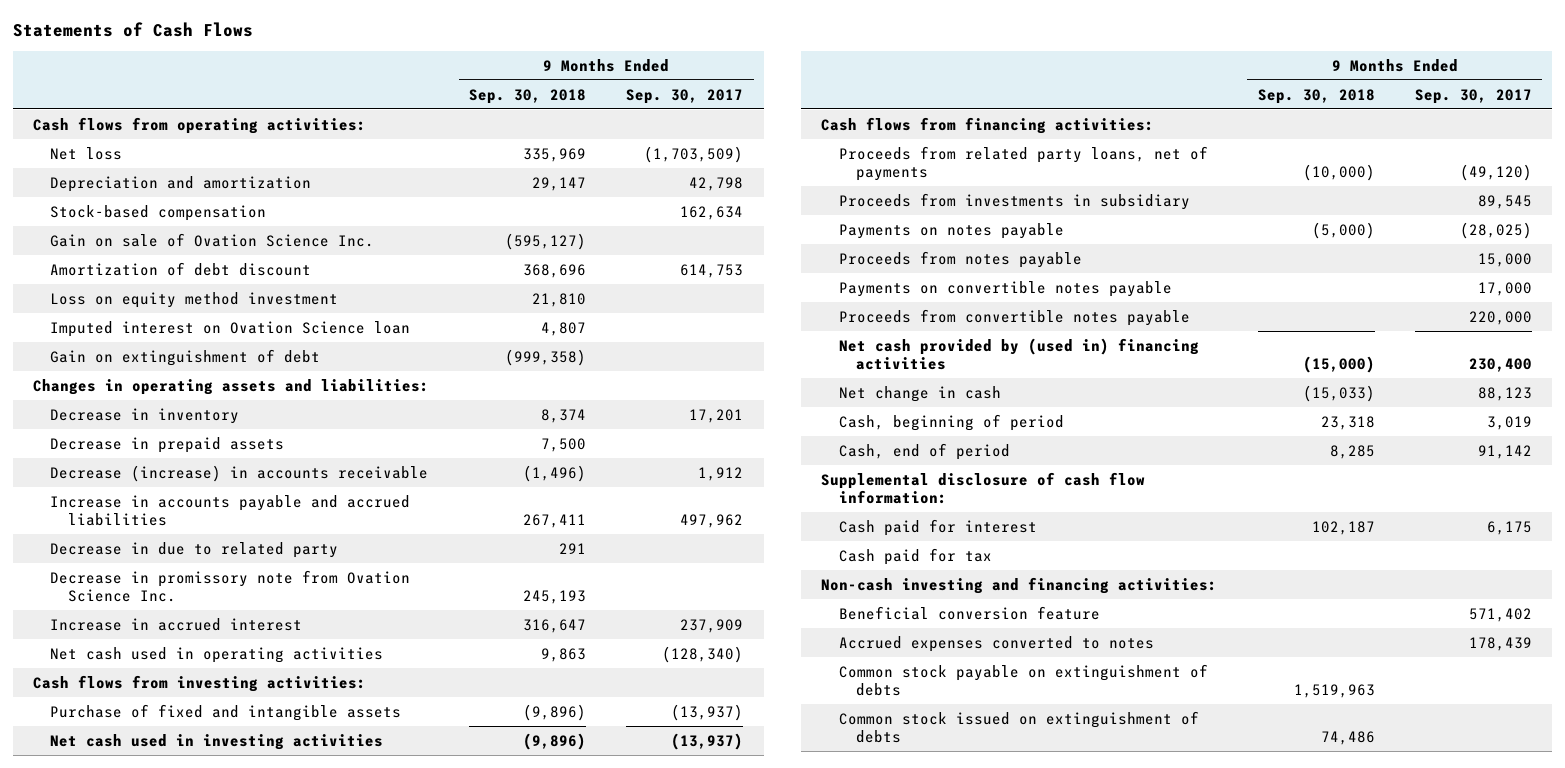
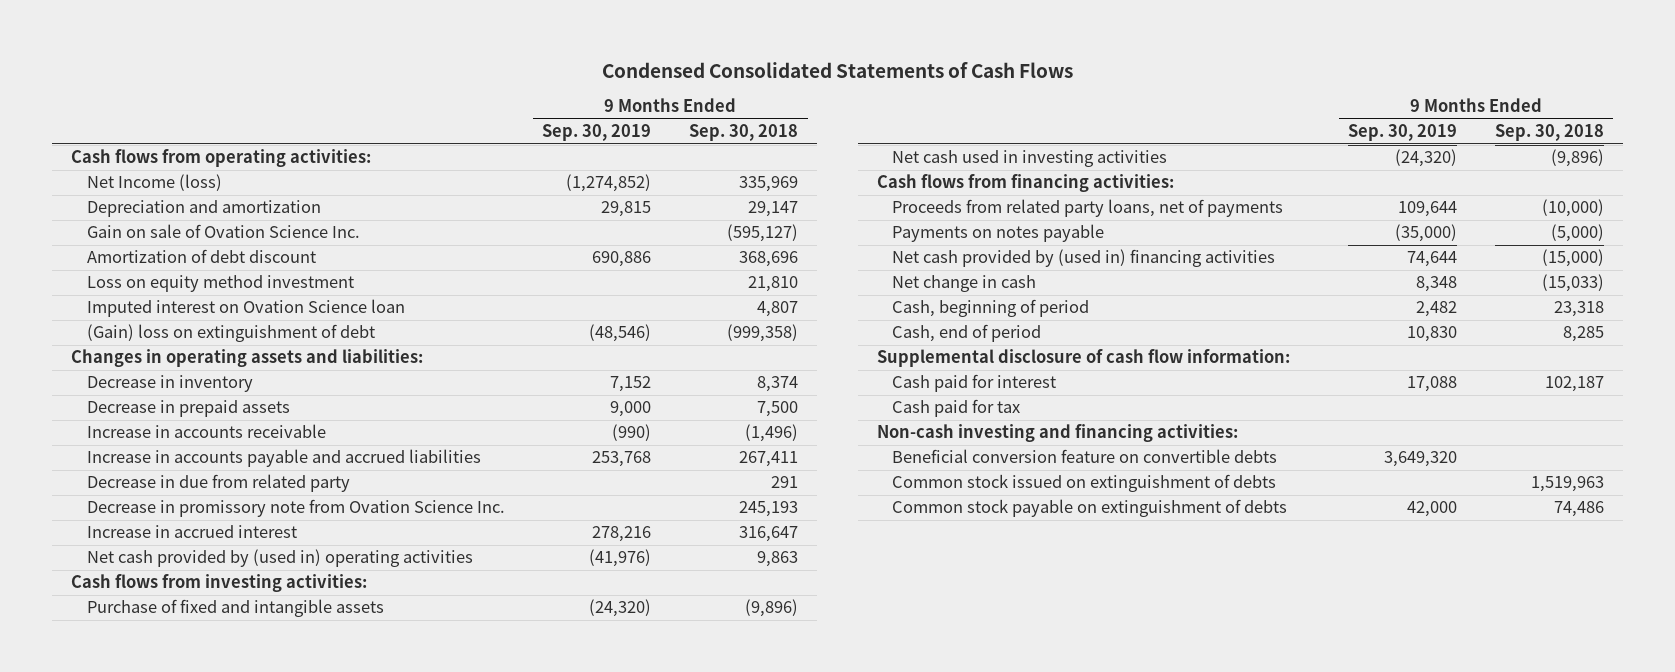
- Statements of Cash Flows
+ Condensed Consolidated Statements of Cash Flows
- | 9 Months Ended Sep. 30, 2018 | 9 Months Ended Sep. 30, 2017
+ | 9 Months Ended Sep. 30, 2019 | 9 Months Ended Sep. 30, 2018
- Net loss | 335,969 | (1,703,509)
+ Net Income (loss) | (1,274,852) | 335,969
- Stock-based compensation | | 162,634
- Gain on extinguishment of debt | (999,358) |
+ (Gain) loss on extinguishment of debt | (48,546) | (999,358)
- Decrease (increase) in accounts receivable | (1,496) | 1,912
+ Increase in accounts receivable | (990) | (1,496)
- Decrease in due to related party | 291 |
+ Decrease in due from related party | | 291
- Net cash used in operating activities | 9,863 | (128,340)
+ Net cash provided by (used in) operating activities | (41,976) | 9,863
- Proceeds from investments in subsidiary | | 89,545
- Proceeds from notes payable | | 15,000
- Payments on convertible notes payable | | 17,000
- Proceeds from convertible notes payable | | 220,000
- Beneficial conversion feature | | 571,402
- Accrued expenses converted to notes | | 178,439
- Common stock payable on extinguishment of debts | 1,519,963 |
- Common stock issued on extinguishment of debts | 74,486 |
+ Beneficial conversion feature on convertible debts | 3,649,320 |
+ Common stock issued on extinguishment of debts | | 1,519,963
+ Common stock payable on extinguishment of debts | 42,000 | 74,486

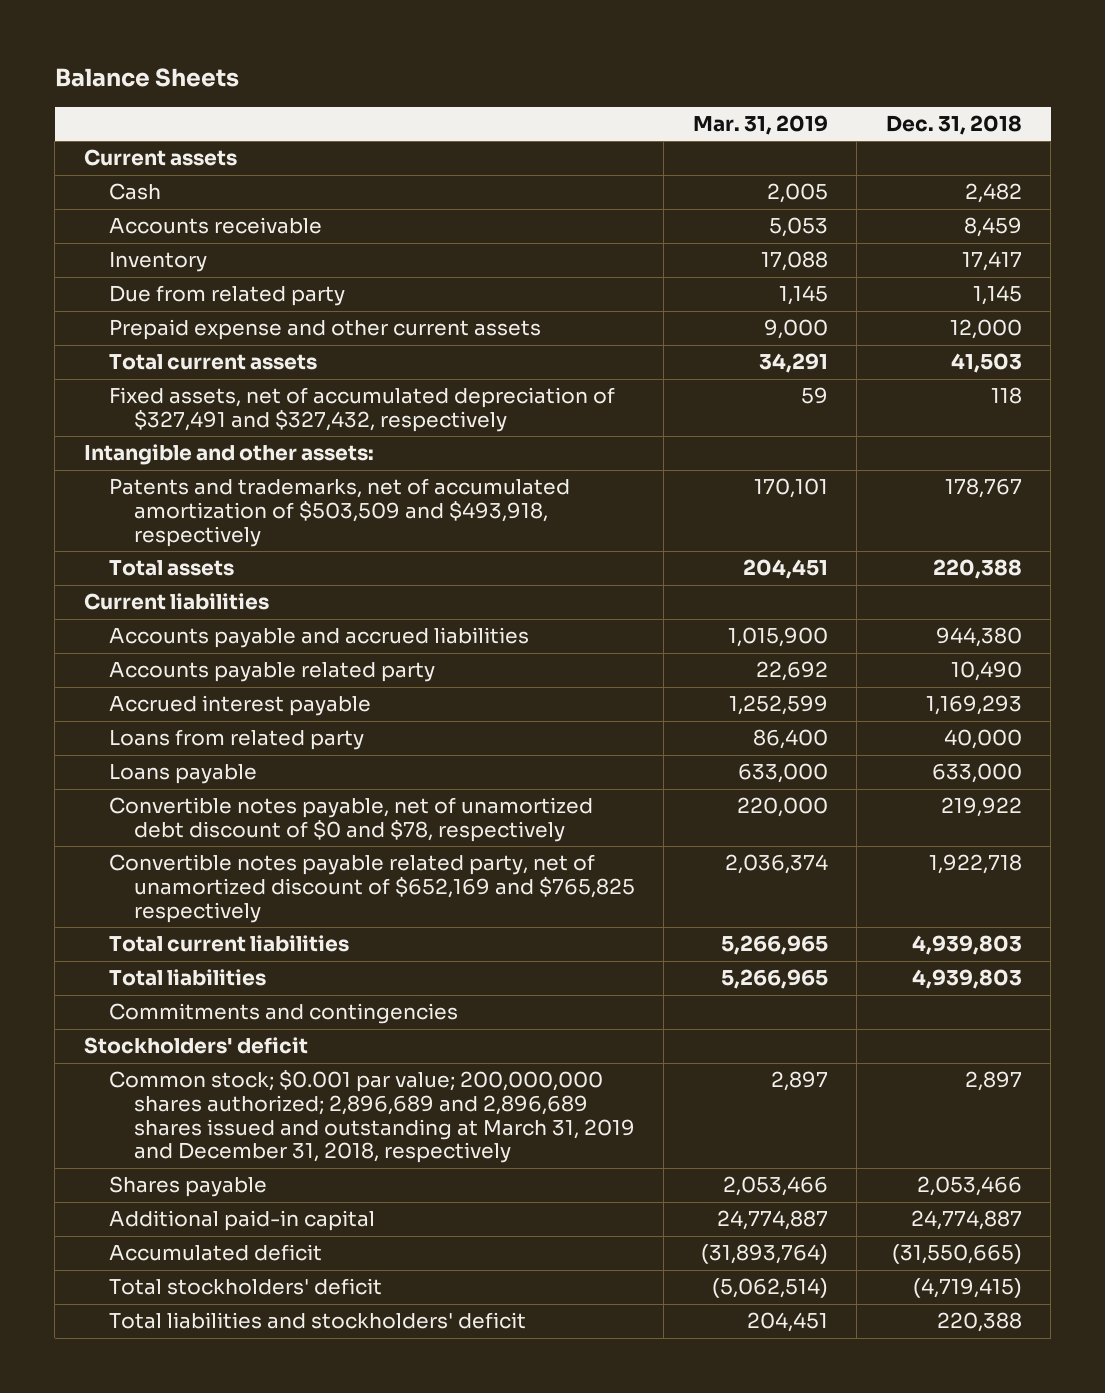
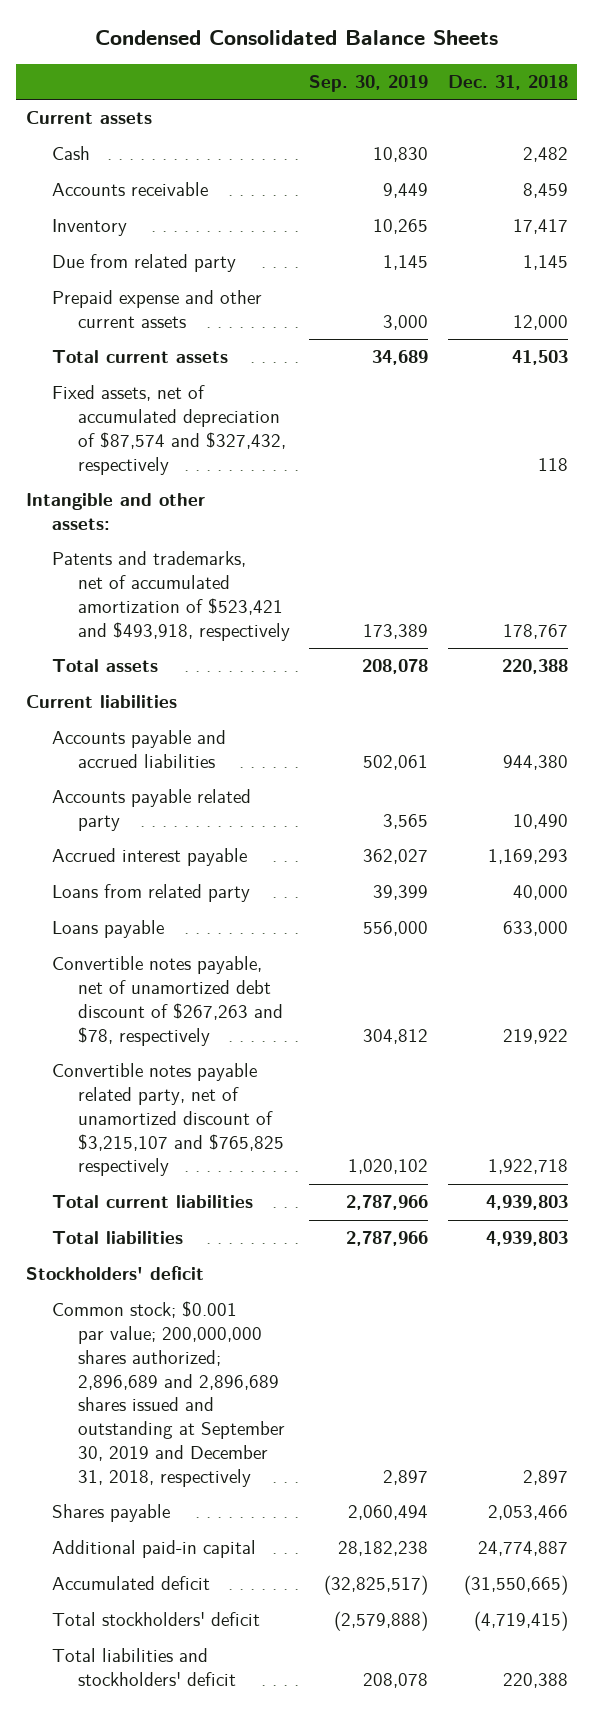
- Balance Sheets
+ Condensed Consolidated Balance Sheets
- | Mar. 31, 2019 | Dec. 31, 2018
+ | Sep. 30, 2019 | Dec. 31, 2018
- Fixed assets, net of accumulated depreciation of $327,491 and $327,432, respectively | 59 | 118
+ Fixed assets, net of accumulated depreciation of $87,574 and $327,432, respectively | | 118
- Patents and trademarks, net of accumulated amortization of $503,509 and $493,918, respectively | 170,101 | 178,767
+ Patents and trademarks, net of accumulated amortization of $523,421 and $493,918, respectively | 173,389 | 178,767
- Convertible notes payable, net of unamortized debt discount of $0 and $78, respectively | 220,000 | 219,922
- Convertible notes payable related party, net of unamortized discount of $652,169 and $765,825 respectively | 2,036,374 | 1,922,718
+ Convertible notes payable, net of unamortized debt discount of $267,263 and $78, respectively | 304,812 | 219,922
+ Convertible notes payable related party, net of unamortized discount of $3,215,107 and $765,825 respectively | 1,020,102 | 1,922,718
- Commitments and contingencies
- Common stock; $0.001 par value; 200,000,000 shares authorized; 2,896,689 and 2,896,689 shares issued and outstanding at March 31, 2019 and December 31, 2018, respectively | 2,897 | 2,897
+ Common stock; $0.001 par value; 200,000,000 shares authorized; 2,896,689 and 2,896,689 shares issued and outstanding at September 30, 2019 and December 31, 2018, respectively | 2,897 | 2,897

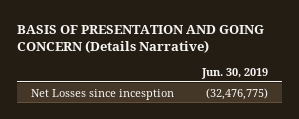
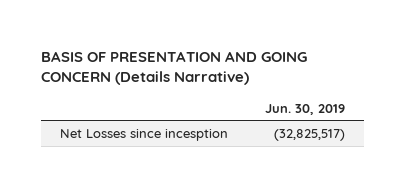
- Net Losses since incesption | (32,476,775)
+ Net Losses since incesption | (32,825,517)

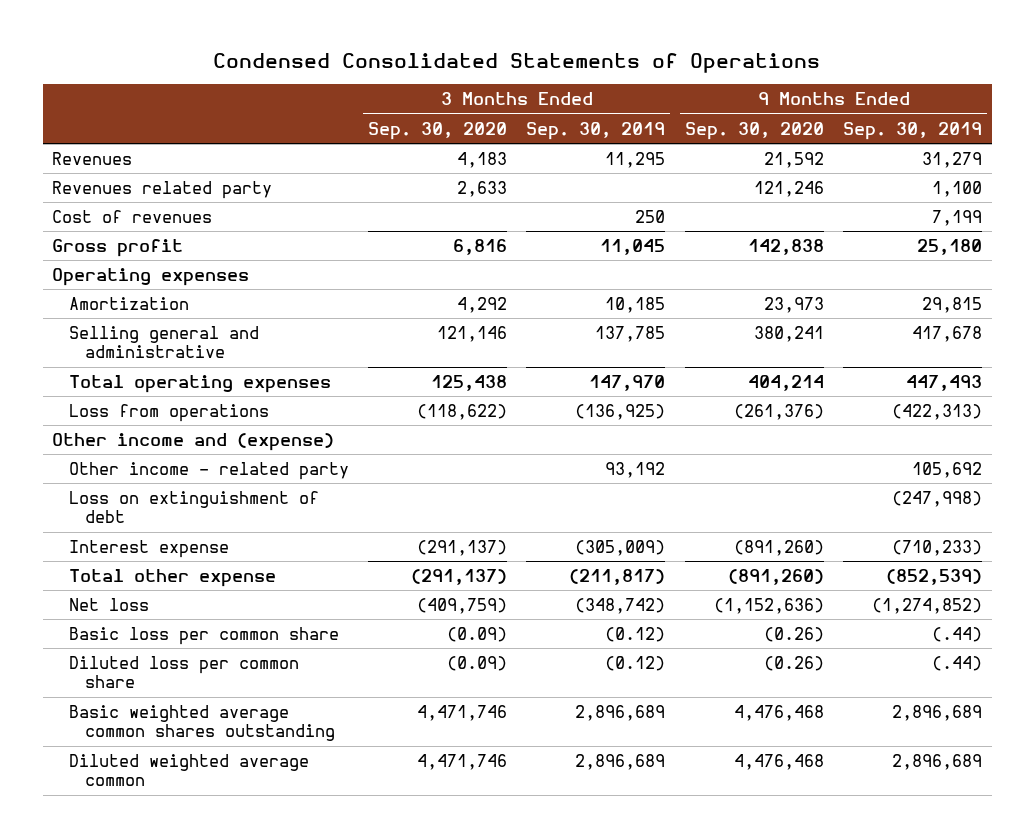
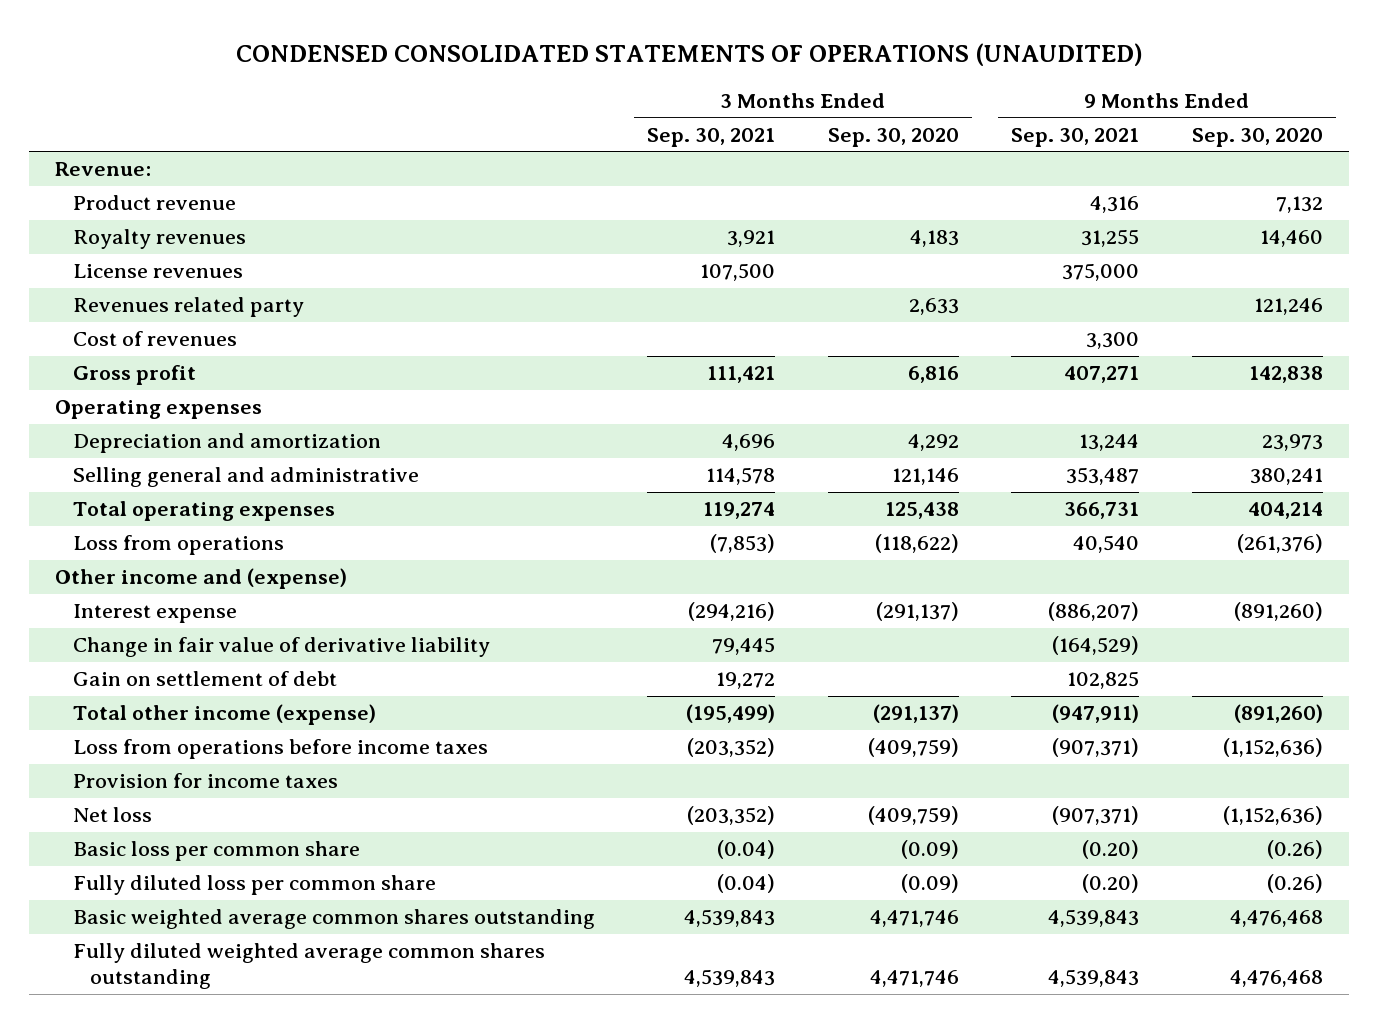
- Condensed Consolidated Statements of Operations
+ CONDENSED CONSOLIDATED STATEMENTS OF OPERATIONS (UNAUDITED)
- | 3 Months Ended Sep. 30, 2020 | 3 Months Ended Sep. 30, 2019 | 9 Months Ended Sep. 30, 2020 | 9 Months Ended Sep. 30, 2019
+ | 3 Months Ended Sep. 30, 2021 | 3 Months Ended Sep. 30, 2020 | 9 Months Ended Sep. 30, 2021 | 9 Months Ended Sep. 30, 2020
- Revenues | 4,183 | 11,295 | 21,592 | 31,279
+ Revenue:
+ Product revenue | | | 4,316 | 7,132
+ Royalty revenues | 3,921 | 4,183 | 31,255 | 14,460
+ License revenues | 107,500 | | 375,000 |
- Amortization | 4,292 | 10,185 | 23,973 | 29,815
+ Depreciation and amortization | 4,696 | 4,292 | 13,244 | 23,973
- Other income - related party | | 93,192 | | 105,692
- Loss on extinguishment of debt | | | | (247,998)
- Total other expense | (291,137) | (211,817) | (891,260) | (852,539)
+ Change in fair value of derivative liability | 79,445 | | (164,529) |
+ Gain on settlement of debt | 19,272 | | 102,825 |
+ Total other income (expense) | (195,499) | (291,137) | (947,911) | (891,260)
+ Loss from operations before income taxes | (203,352) | (409,759) | (907,371) | (1,152,636)
+ Provision for income taxes
- Diluted loss per common share | (0.09) | (0.12) | (0.26) | (.44)
+ Fully diluted loss per common share | (0.04) | (0.09) | (0.20) | (0.26)
- Diluted weighted average common | 4,471,746 | 2,896,689 | 4,476,468 | 2,896,689
+ Fully diluted weighted average common shares outstanding | 4,539,843 | 4,471,746 | 4,539,843 | 4,476,468

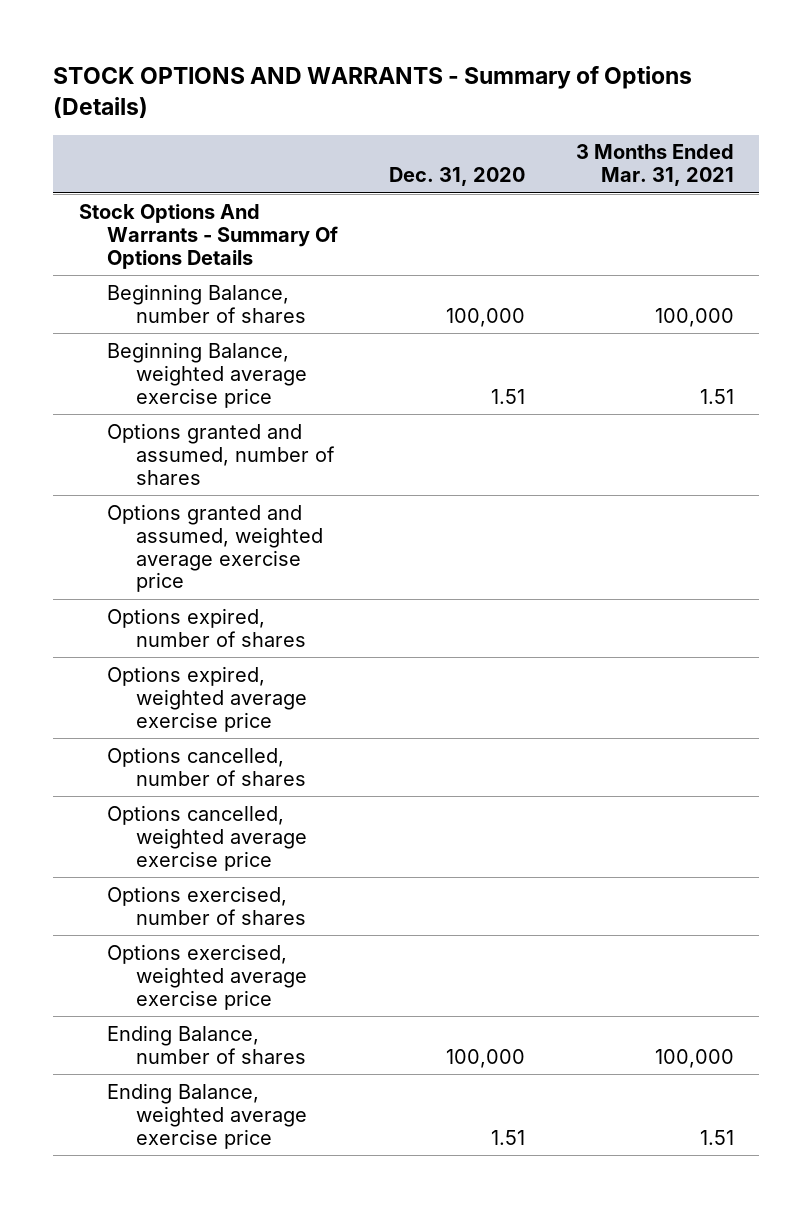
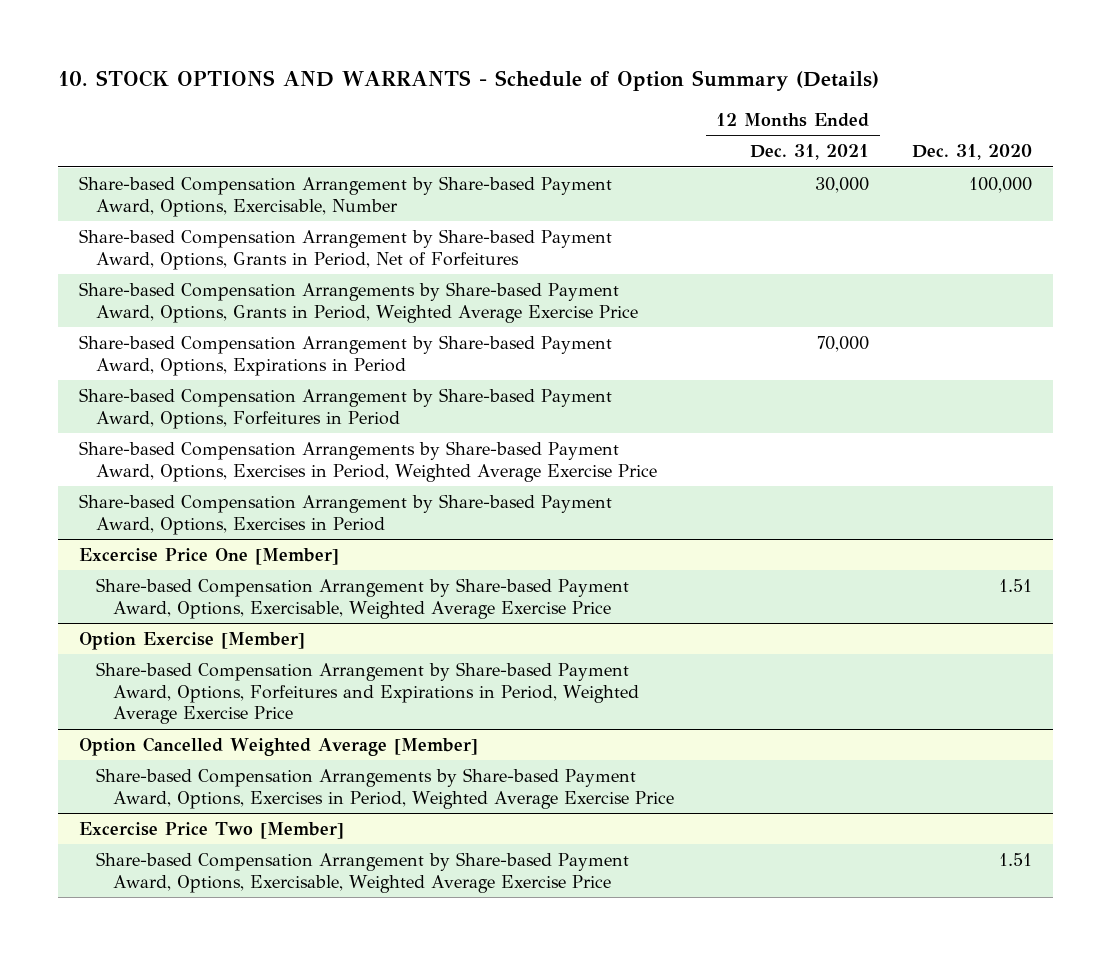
- STOCK OPTIONS AND WARRANTS - Summary of Options (Details)
+ 10. STOCK OPTIONS AND WARRANTS - Schedule of Option Summary (Details)
- | Dec. 31, 2020 | 3 Months Ended Mar. 31, 2021
+ | 12 Months Ended Dec. 31, 2021 | Dec. 31, 2020
- Stock Options And Warrants - Summary Of Options Details
- Beginning Balance, number of shares | 100,000 | 100,000
- Beginning Balance, weighted average exercise price | 1.51 | 1.51
- Options granted and assumed, number of shares
- Options granted and assumed, weighted average exercise price
- Options expired, number of shares
- Options expired, weighted average exercise price
- Options cancelled, number of shares
- Options cancelled, weighted average exercise price
- Options exercised, number of shares
- Options exercised, weighted average exercise price
- Ending Balance, number of shares | 100,000 | 100,000
- Ending Balance, weighted average exercise price | 1.51 | 1.51
+ Share-based Compensation Arrangement by Share-based Payment Award, Options, Exercisable, Number | 30,000 | 100,000
+ Share-based Compensation Arrangement by Share-based Payment Award, Options, Grants in Period, Net of Forfeitures
+ Share-based Compensation Arrangements by Share-based Payment Award, Options, Grants in Period, Weighted Average Exercise Price
+ Share-based Compensation Arrangement by Share-based Payment Award, Options, Expirations in Period | 70,000 |
+ Share-based Compensation Arrangement by Share-based Payment Award, Options, Forfeitures in Period
+ Share-based Compensation Arrangements by Share-based Payment Award, Options, Exercises in Period, Weighted Average Exercise Price
+ Share-based Compensation Arrangement by Share-based Payment Award, Options, Exercises in Period
+ Excercise Price One [Member]
+ Share-based Compensation Arrangement by Share-based Payment Award, Options, Exercisable, Weighted Average Exercise Price | | 1.51
+ Option Exercise [Member]
+ Share-based Compensation Arrangement by Share-based Payment Award, Options, Forfeitures and Expirations in Period, Weighted Average Exercise Price
+ Option Cancelled Weighted Average [Member]
+ Share-based Compensation Arrangements by Share-based Payment Award, Options, Exercises in Period, Weighted Average Exercise Price
+ Excercise Price Two [Member]
+ Share-based Compensation Arrangement by Share-based Payment Award, Options, Exercisable, Weighted Average Exercise Price | | 1.51

